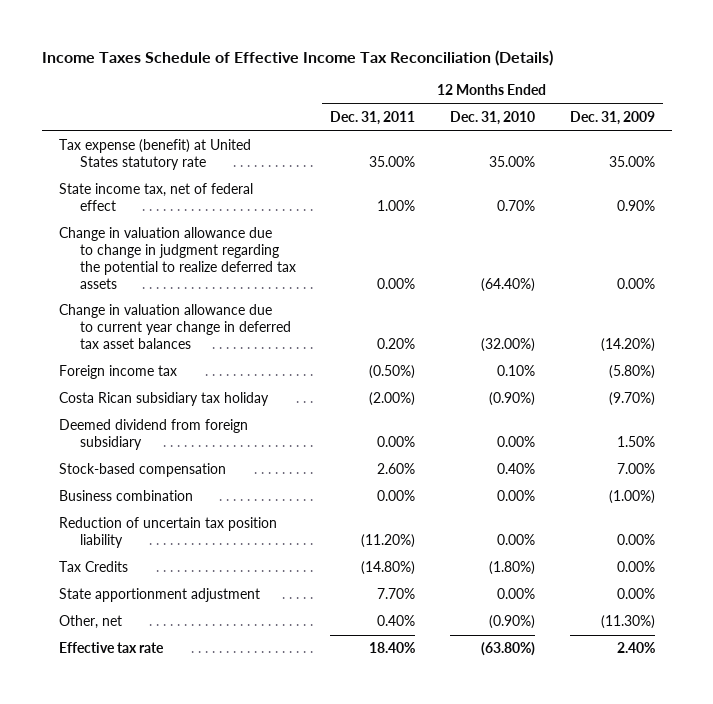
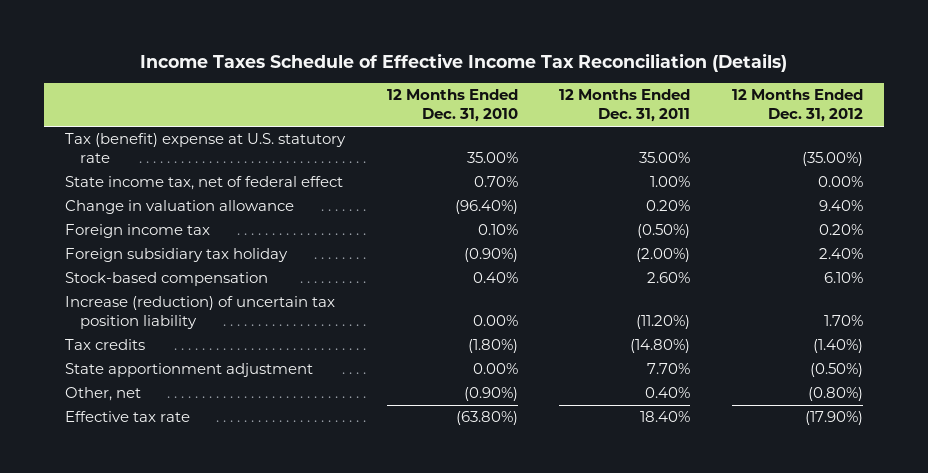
- | 12 Months Ended Dec. 31, 2011 | 12 Months Ended Dec. 31, 2010 | 12 Months Ended Dec. 31, 2009
+ | 12 Months Ended Dec. 31, 2010 | 12 Months Ended Dec. 31, 2011 | 12 Months Ended Dec. 31, 2012
- Tax expense (benefit) at United States statutory rate | 35.00% | 35.00% | 35.00%
+ Tax (benefit) expense at U.S. statutory rate | 35.00% | 35.00% | (35.00%)
- Change in valuation allowance due to change in judgment regarding the potential to realize deferred tax assets | 0.00% | (64.40%) | 0.00%
- Change in valuation allowance due to current year change in deferred tax asset balances | 0.20% | (32.00%) | (14.20%)
+ Change in valuation allowance | (96.40%) | 0.20% | 9.40%
- Costa Rican subsidiary tax holiday | (2.00%) | (0.90%) | (9.70%)
- Deemed dividend from foreign subsidiary | 0.00% | 0.00% | 1.50%
+ Foreign subsidiary tax holiday | (0.90%) | (2.00%) | 2.40%
- Business combination | 0.00% | 0.00% | (1.00%)
- Reduction of uncertain tax position liability | (11.20%) | 0.00% | 0.00%
- Tax Credits | (14.80%) | (1.80%) | 0.00%
+ Increase (reduction) of uncertain tax position liability | 0.00% | (11.20%) | 1.70%
+ Tax credits | (1.80%) | (14.80%) | (1.40%)

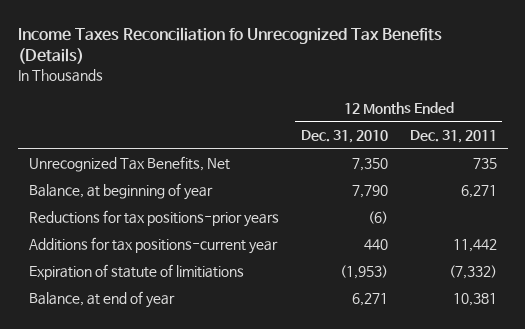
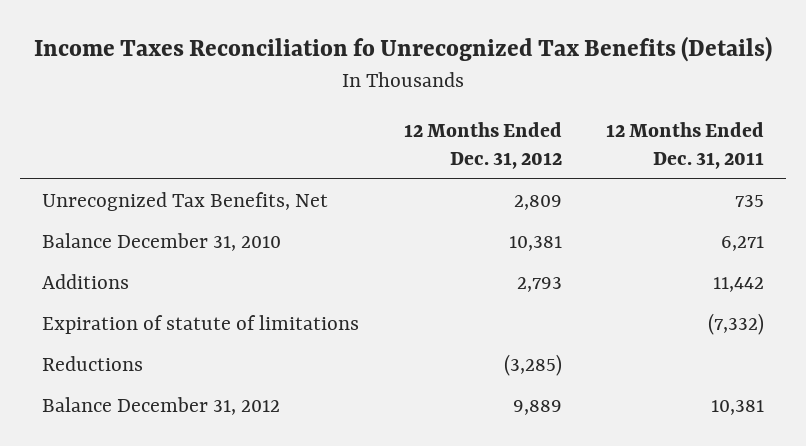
- | 12 Months Ended Dec. 31, 2010 | 12 Months Ended Dec. 31, 2011
+ | 12 Months Ended Dec. 31, 2012 | 12 Months Ended Dec. 31, 2011
- Balance, at beginning of year | 7,790 | 6,271
- Reductions for tax positions-prior years | (6) |
- Additions for tax positions-current year | 440 | 11,442
- Expiration of statute of limitiations | (1,953) | (7,332)
- Balance, at end of year | 6,271 | 10,381
+ Balance December 31, 2010 | 10,381 | 6,271
+ Additions | 2,793 | 11,442
+ Expiration of statute of limitations | | (7,332)
+ Reductions | (3,285) |
+ Balance December 31, 2012 | 9,889 | 10,381

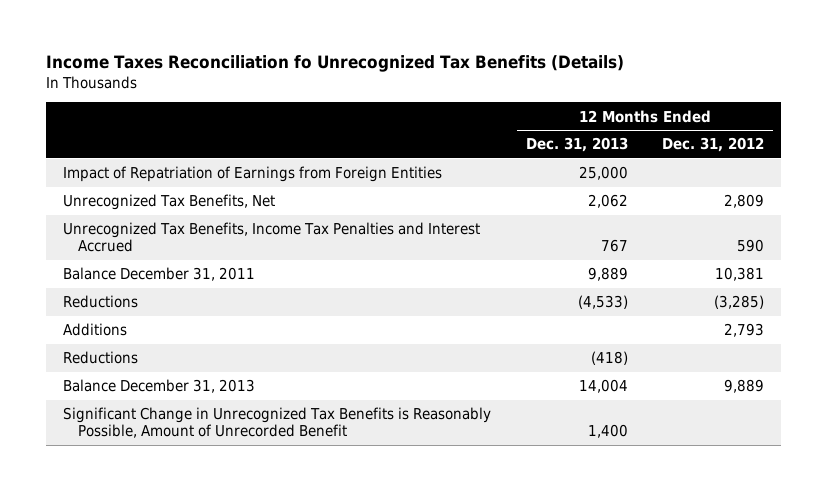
- | 12 Months Ended Dec. 31, 2012 | 12 Months Ended Dec. 31, 2011
+ | 12 Months Ended Dec. 31, 2013 | 12 Months Ended Dec. 31, 2012
+ Impact of Repatriation of Earnings from Foreign Entities | 25,000 |
- Balance December 31, 2010 | 10,381 | 6,271
- Expiration of statute of limitations | | (7,332)
+ Unrecognized Tax Benefits, Income Tax Penalties and Interest Accrued | 767 | 590
+ Balance December 31, 2011 | 9,889 | 10,381
- Balance December 31, 2012 | 9,889 | 10,381
moved down: Additions | | 2,793
+ Reductions | (418) |
+ Balance December 31, 2013 | 14,004 | 9,889
+ Significant Change in Unrecognized Tax Benefits is Reasonably Possible, Amount of Unrecorded Benefit | 1,400 |

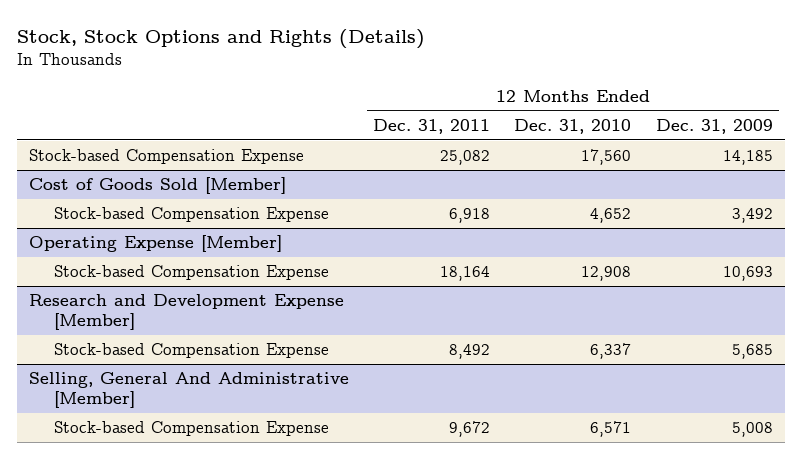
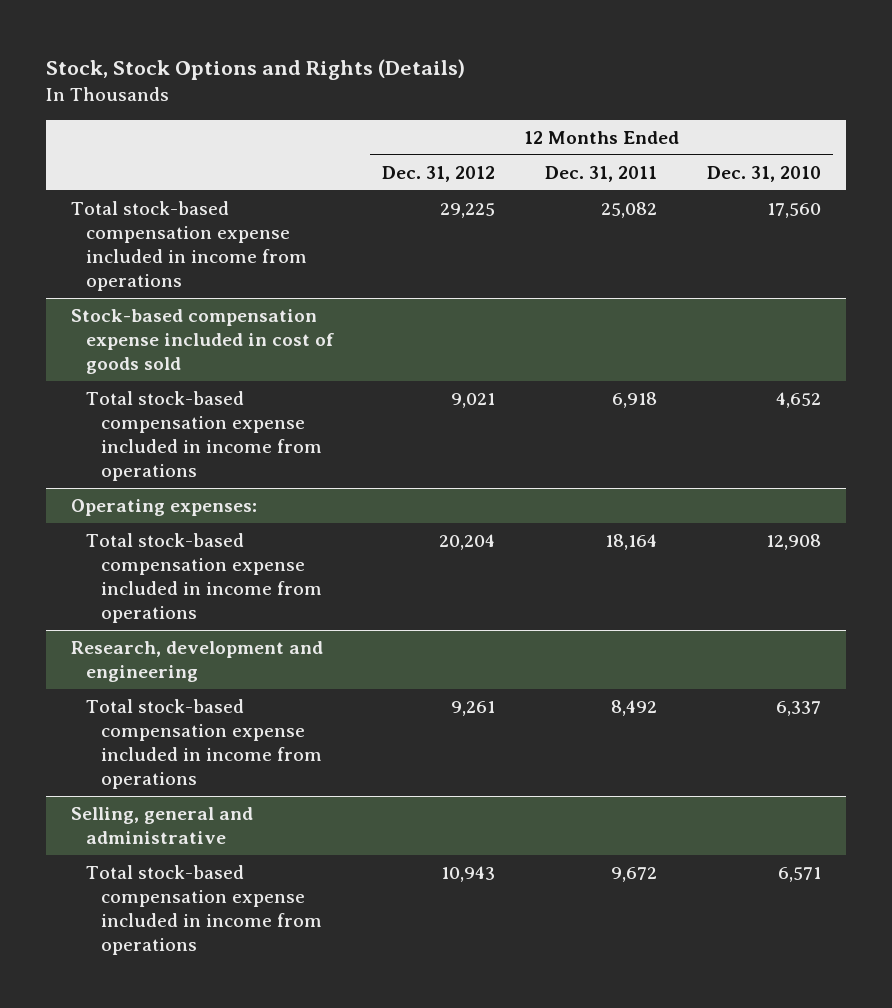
- | 12 Months Ended Dec. 31, 2011 | 12 Months Ended Dec. 31, 2010 | 12 Months Ended Dec. 31, 2009
+ | 12 Months Ended Dec. 31, 2012 | 12 Months Ended Dec. 31, 2011 | 12 Months Ended Dec. 31, 2010
- Stock-based Compensation Expense | 25,082 | 17,560 | 14,185
- Cost of Goods Sold [Member]
- Stock-based Compensation Expense | 6,918 | 4,652 | 3,492
- Operating Expense [Member]
- Stock-based Compensation Expense | 18,164 | 12,908 | 10,693
- Research and Development Expense [Member]
- Stock-based Compensation Expense | 8,492 | 6,337 | 5,685
- Selling, General And Administrative [Member]
- Stock-based Compensation Expense | 9,672 | 6,571 | 5,008
+ Total stock-based compensation expense included in income from operations | 29,225 | 25,082 | 17,560
+ Stock-based compensation expense included in cost of goods sold
+ Total stock-based compensation expense included in income from operations | 9,021 | 6,918 | 4,652
+ Operating expenses:
+ Total stock-based compensation expense included in income from operations | 20,204 | 18,164 | 12,908
+ Research, development and engineering
+ Total stock-based compensation expense included in income from operations | 9,261 | 8,492 | 6,337
+ Selling, general and administrative
+ Total stock-based compensation expense included in income from operations | 10,943 | 9,672 | 6,571

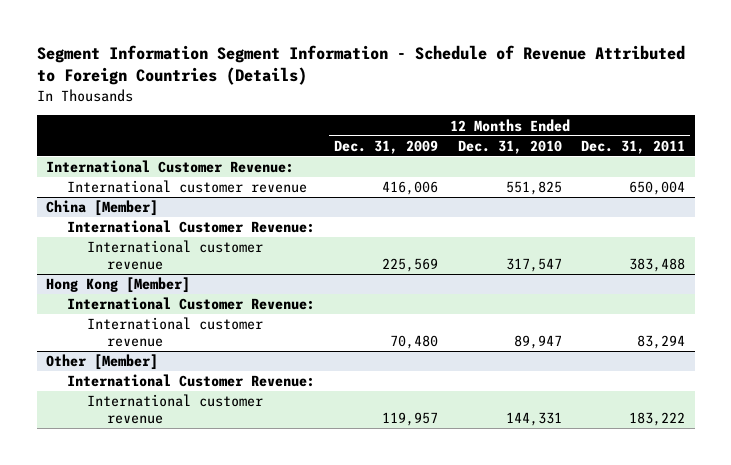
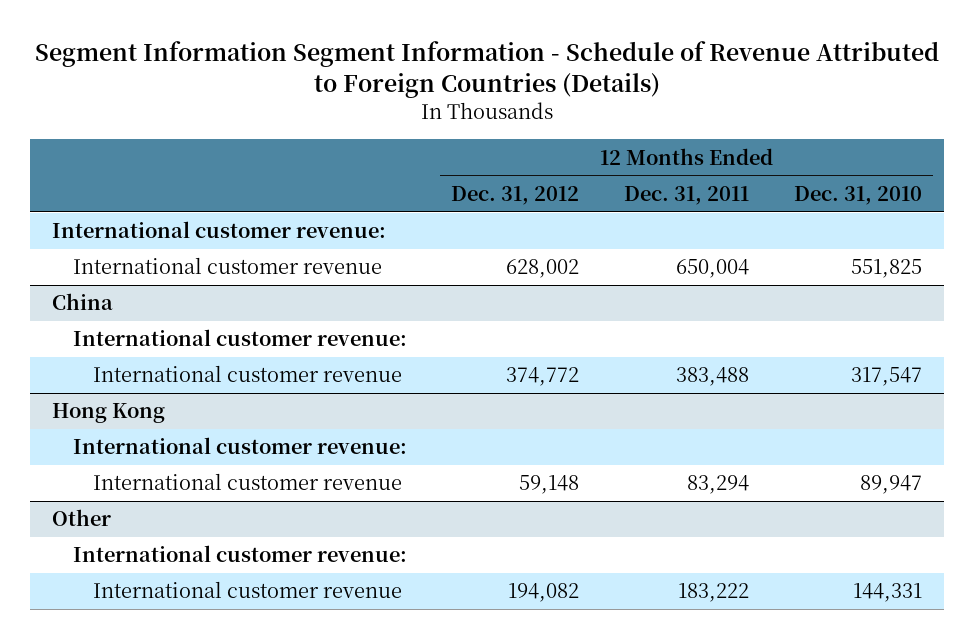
- | 12 Months Ended Dec. 31, 2009 | 12 Months Ended Dec. 31, 2010 | 12 Months Ended Dec. 31, 2011
+ | 12 Months Ended Dec. 31, 2012 | 12 Months Ended Dec. 31, 2011 | 12 Months Ended Dec. 31, 2010
- International Customer Revenue:
+ International customer revenue:
- China [Member]
- International Customer Revenue:
+ China
+ International customer revenue:
- Hong Kong [Member]
- International Customer Revenue:
+ Hong Kong
+ International customer revenue:
- Other [Member]
- International Customer Revenue:
+ Other
+ International customer revenue:

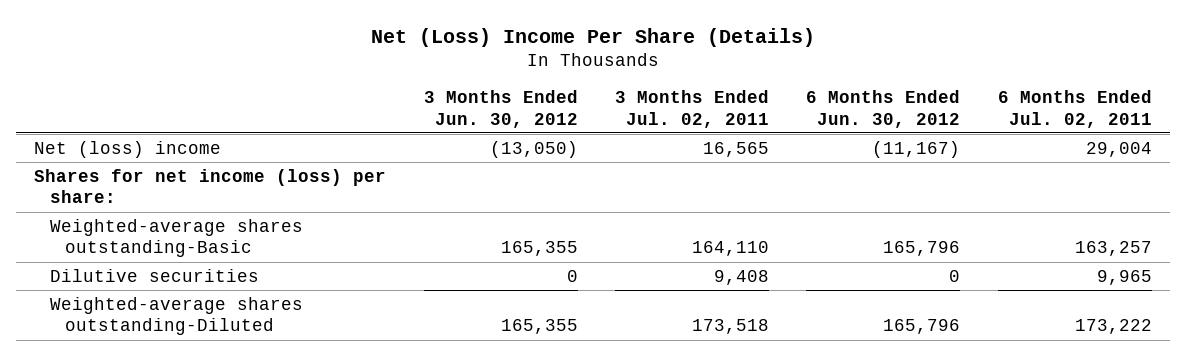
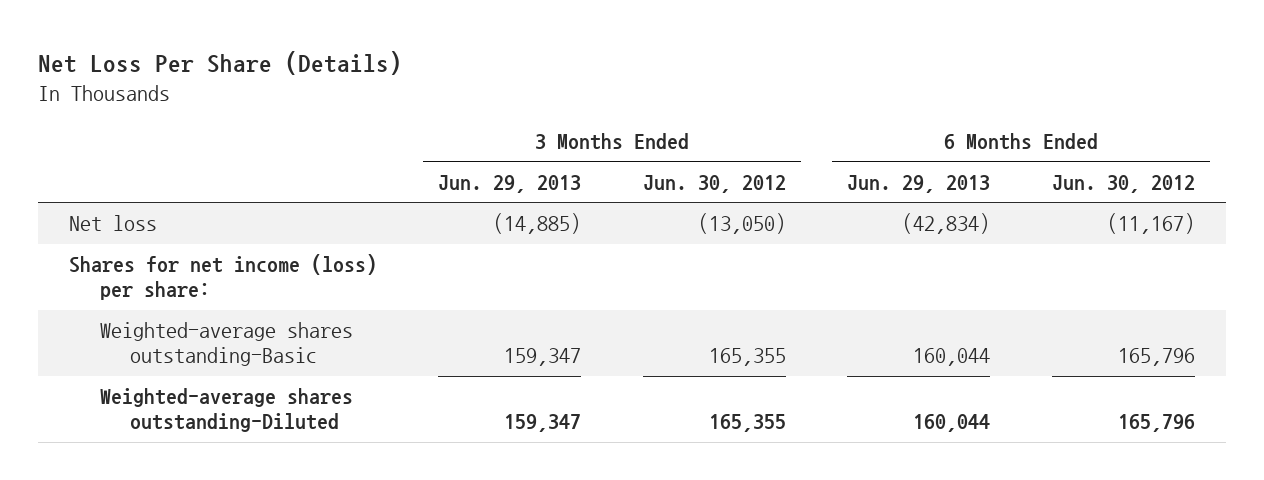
- Net (Loss) Income Per Share (Details)
+ Net Loss Per Share (Details)
- | 3 Months Ended Jun. 30, 2012 | 3 Months Ended Jul. 02, 2011 | 6 Months Ended Jun. 30, 2012 | 6 Months Ended Jul. 02, 2011
+ | 3 Months Ended Jun. 29, 2013 | 3 Months Ended Jun. 30, 2012 | 6 Months Ended Jun. 29, 2013 | 6 Months Ended Jun. 30, 2012
- Net (loss) income | (13,050) | 16,565 | (11,167) | 29,004
+ Net loss | (14,885) | (13,050) | (42,834) | (11,167)
- Dilutive securities | 0 | 9,408 | 0 | 9,965

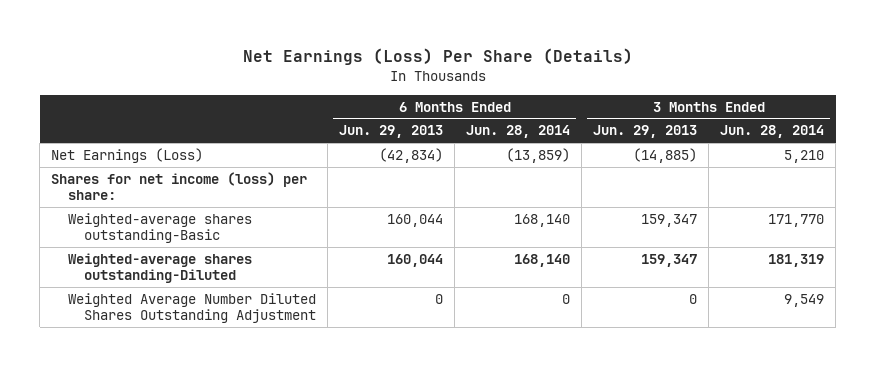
- Net Loss Per Share (Details)
+ Net Earnings (Loss) Per Share (Details)
- | 3 Months Ended Jun. 29, 2013 | 3 Months Ended Jun. 30, 2012 | 6 Months Ended Jun. 29, 2013 | 6 Months Ended Jun. 30, 2012
+ | 6 Months Ended Jun. 29, 2013 | 6 Months Ended Jun. 28, 2014 | 3 Months Ended Jun. 29, 2013 | 3 Months Ended Jun. 28, 2014
- Net loss | (14,885) | (13,050) | (42,834) | (11,167)
+ Net Earnings (Loss) | (42,834) | (13,859) | (14,885) | 5,210
+ Weighted Average Number Diluted Shares Outstanding Adjustment | 0 | 0 | 0 | 9,549

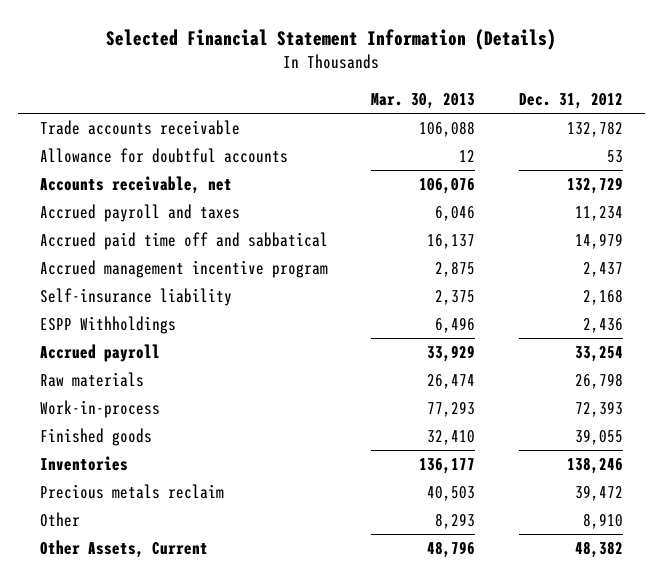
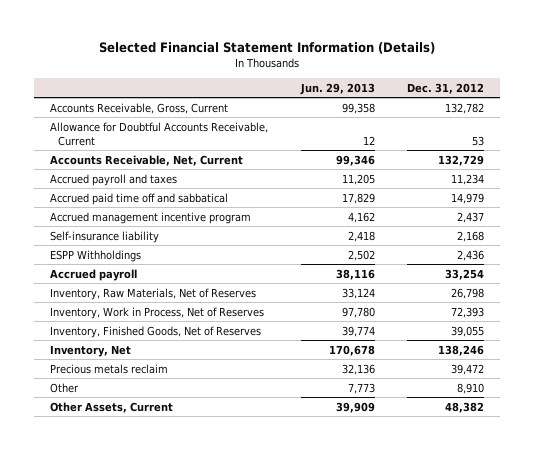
- | Mar. 30, 2013 | Dec. 31, 2012
+ | Jun. 29, 2013 | Dec. 31, 2012
- Trade accounts receivable | 106,088 | 132,782
- Allowance for doubtful accounts | 12 | 53
- Accounts receivable, net | 106,076 | 132,729
+ Accounts Receivable, Gross, Current | 99,358 | 132,782
+ Allowance for Doubtful Accounts Receivable, Current | 12 | 53
+ Accounts Receivable, Net, Current | 99,346 | 132,729
- Raw materials | 26,474 | 26,798
- Work-in-process | 77,293 | 72,393
- Finished goods | 32,410 | 39,055
- Inventories | 136,177 | 138,246
+ Inventory, Raw Materials, Net of Reserves | 33,124 | 26,798
+ Inventory, Work in Process, Net of Reserves | 97,780 | 72,393
+ Inventory, Finished Goods, Net of Reserves | 39,774 | 39,055
+ Inventory, Net | 170,678 | 138,246

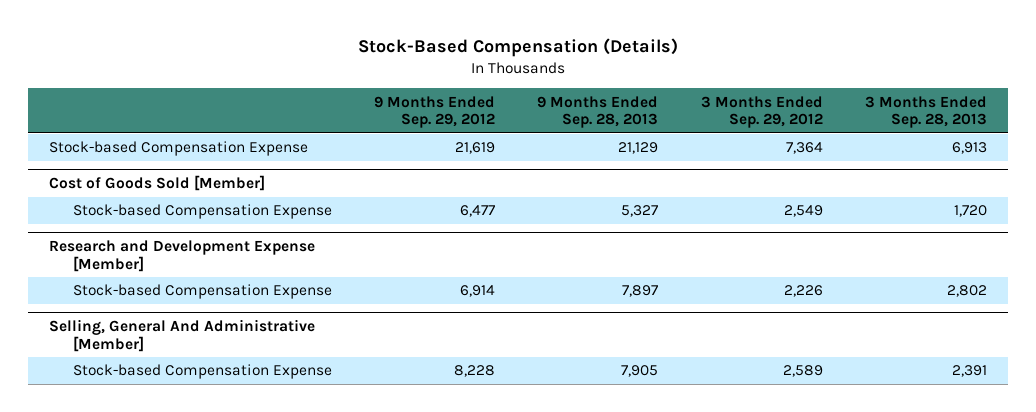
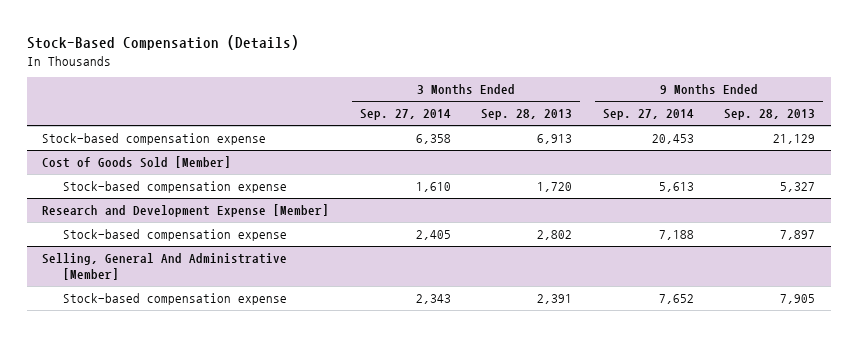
- | 9 Months Ended Sep. 29, 2012 | 9 Months Ended Sep. 28, 2013 | 3 Months Ended Sep. 29, 2012 | 3 Months Ended Sep. 28, 2013
+ | 3 Months Ended Sep. 27, 2014 | 3 Months Ended Sep. 28, 2013 | 9 Months Ended Sep. 27, 2014 | 9 Months Ended Sep. 28, 2013
- Stock-based Compensation Expense | 21,619 | 21,129 | 7,364 | 6,913
+ Stock-based compensation expense | 6,358 | 6,913 | 20,453 | 21,129
@ Cost of Goods Sold [Member]
- Stock-based Compensation Expense | 6,477 | 5,327 | 2,549 | 1,720
+ Stock-based compensation expense | 1,610 | 1,720 | 5,613 | 5,327
@ Research and Development Expense [Member]
- Stock-based Compensation Expense | 6,914 | 7,897 | 2,226 | 2,802
+ Stock-based compensation expense | 2,405 | 2,802 | 7,188 | 7,897
@ Selling, General And Administrative [Member]
- Stock-based Compensation Expense | 8,228 | 7,905 | 2,589 | 2,391
+ Stock-based compensation expense | 2,343 | 2,391 | 7,652 | 7,905

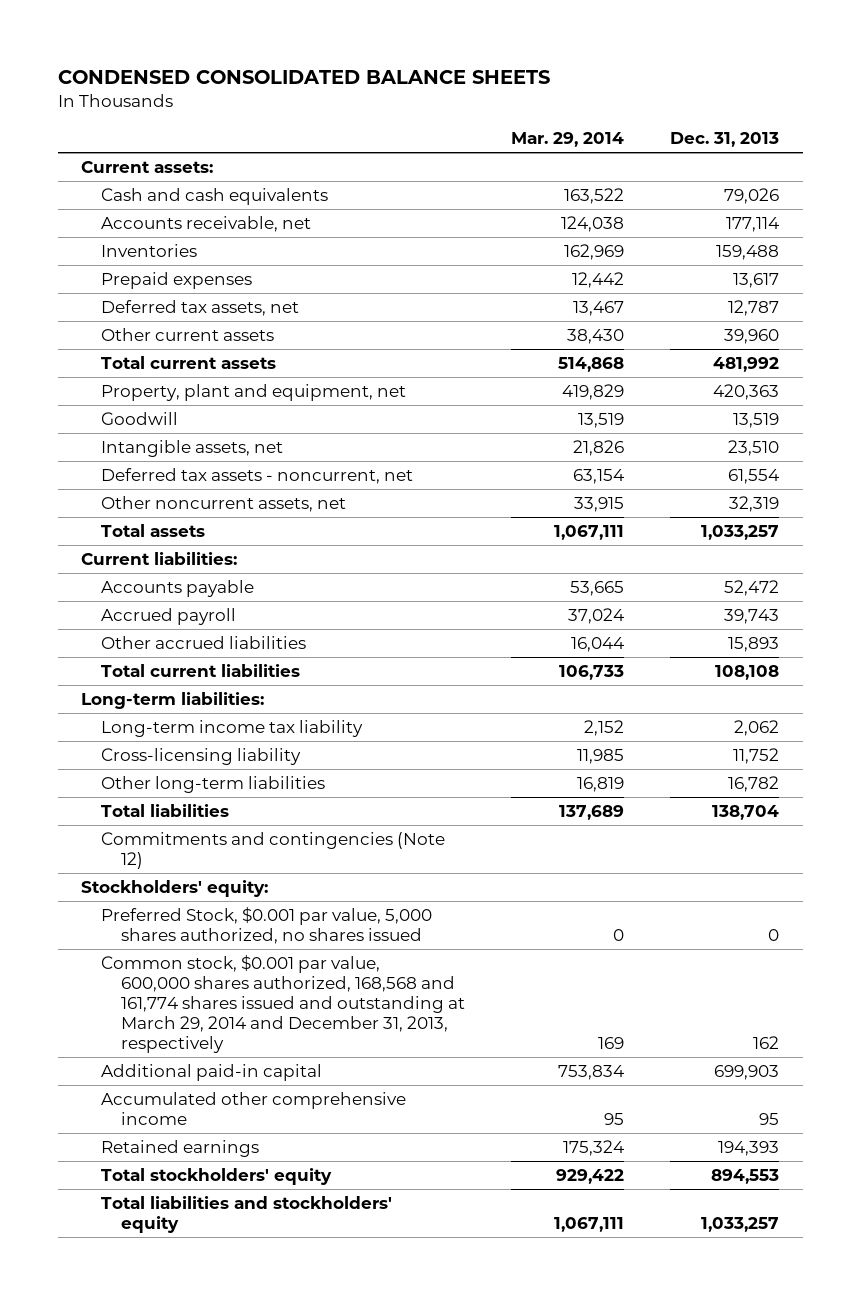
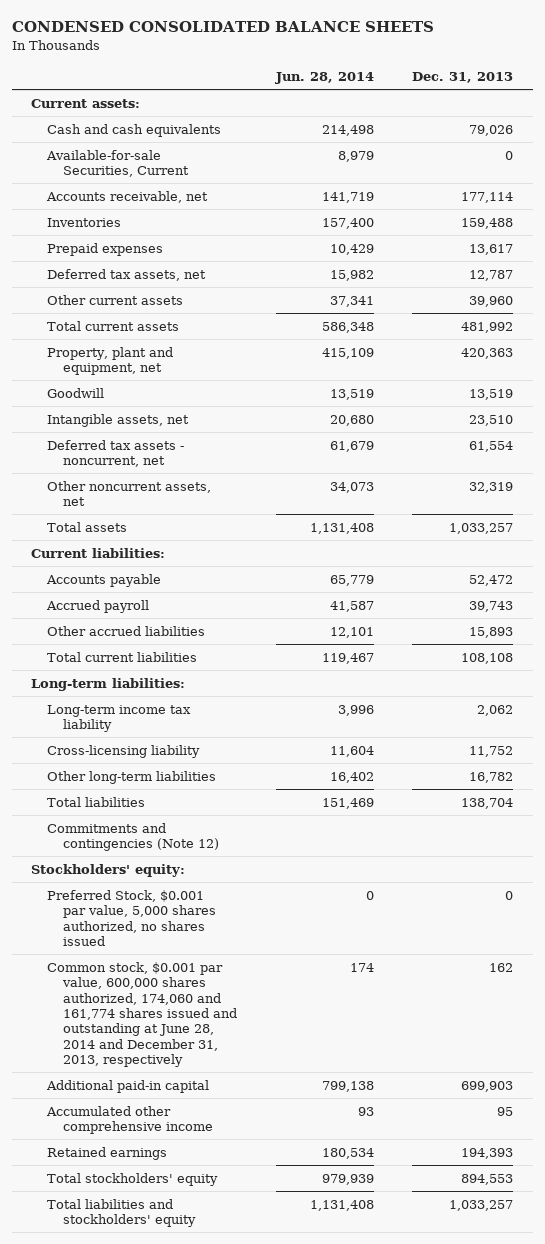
- | Mar. 29, 2014 | Dec. 31, 2013
+ | Jun. 28, 2014 | Dec. 31, 2013
+ Available-for-sale Securities, Current | 8,979 | 0
- Common stock, $0.001 par value, 600,000 shares authorized, 168,568 and 161,774 shares issued and outstanding at March 29, 2014 and December 31, 2013, respectively | 169 | 162
+ Common stock, $0.001 par value, 600,000 shares authorized, 174,060 and 161,774 shares issued and outstanding at June 28, 2014 and December 31, 2013, respectively | 174 | 162

